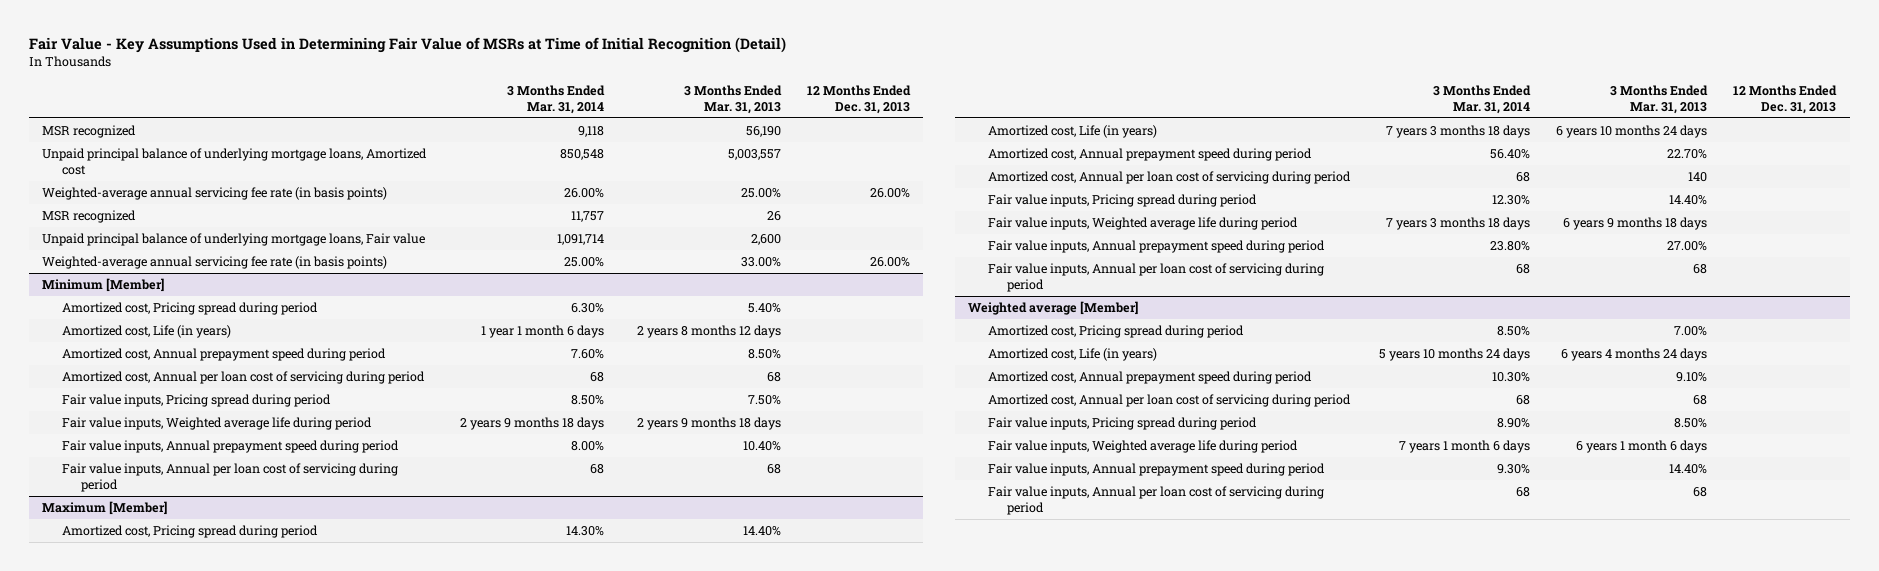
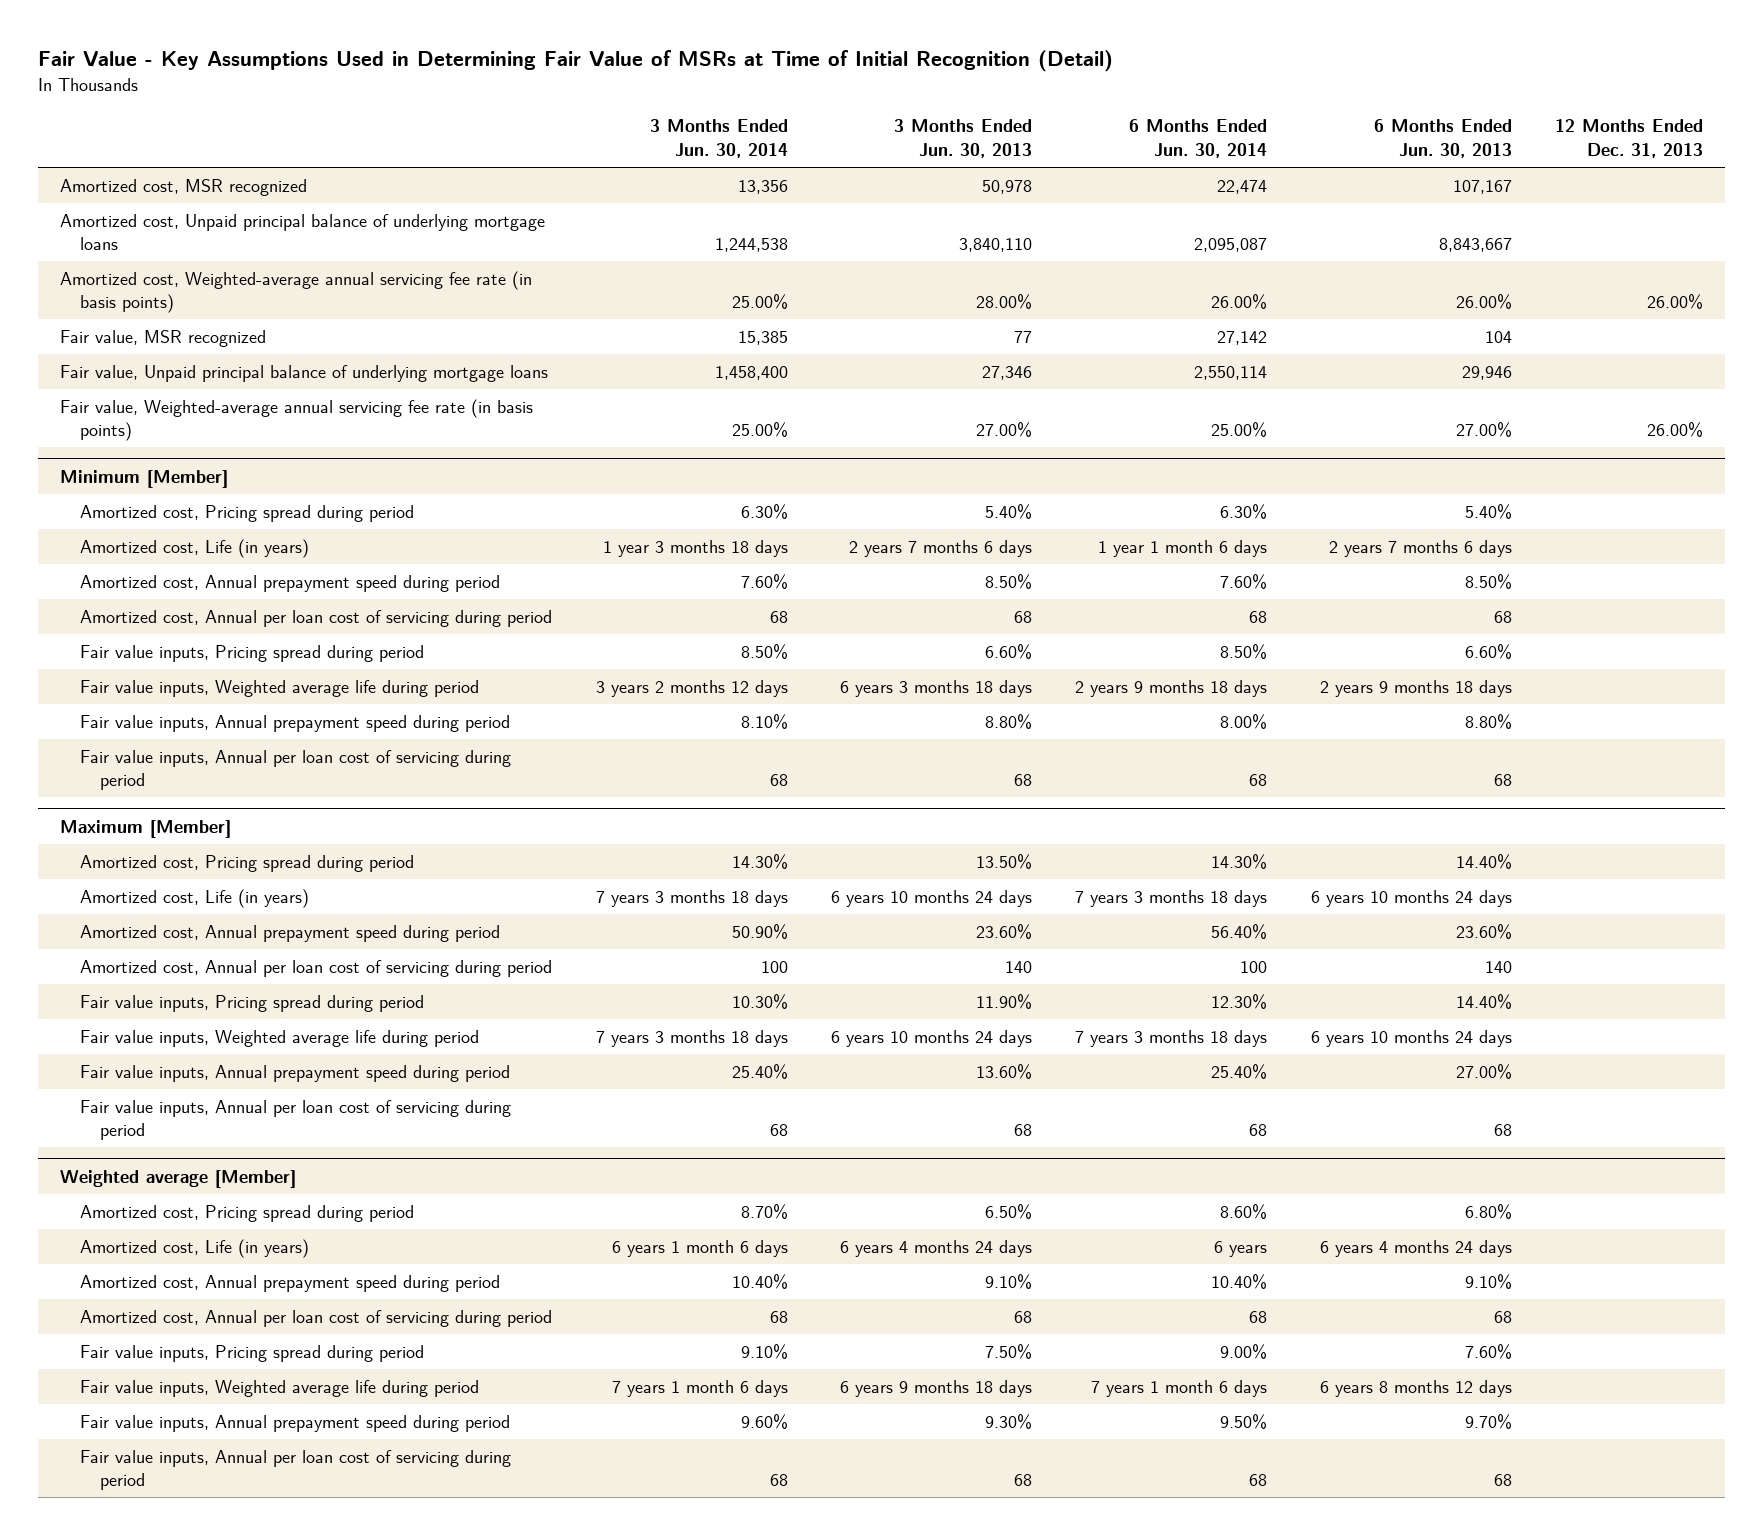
- | 3 Months Ended Mar. 31, 2014 | 3 Months Ended Mar. 31, 2013 | 12 Months Ended Dec. 31, 2013
+ | 3 Months Ended Jun. 30, 2014 | 3 Months Ended Jun. 30, 2013 | 6 Months Ended Jun. 30, 2014 | 6 Months Ended Jun. 30, 2013 | 12 Months Ended Dec. 31, 2013
- MSR recognized | 9,118 | 56,190 |
- Unpaid principal balance of underlying mortgage loans, Amortized cost | 850,548 | 5,003,557 |
- Weighted-average annual servicing fee rate (in basis points) | 26.00% | 25.00% | 26.00%
- MSR recognized | 11,757 | 26 |
- Unpaid principal balance of underlying mortgage loans, Fair value | 1,091,714 | 2,600 |
- Weighted-average annual servicing fee rate (in basis points) | 25.00% | 33.00% | 26.00%
+ Amortized cost, MSR recognized | 13,356 | 50,978 | 22,474 | 107,167 |
+ Amortized cost, Unpaid principal balance of underlying mortgage loans | 1,244,538 | 3,840,110 | 2,095,087 | 8,843,667 |
+ Amortized cost, Weighted-average annual servicing fee rate (in basis points) | 25.00% | 28.00% | 26.00% | 26.00% | 26.00%
+ Fair value, MSR recognized | 15,385 | 77 | 27,142 | 104 |
+ Fair value, Unpaid principal balance of underlying mortgage loans | 1,458,400 | 27,346 | 2,550,114 | 29,946 |
+ Fair value, Weighted-average annual servicing fee rate (in basis points) | 25.00% | 27.00% | 25.00% | 27.00% | 26.00%

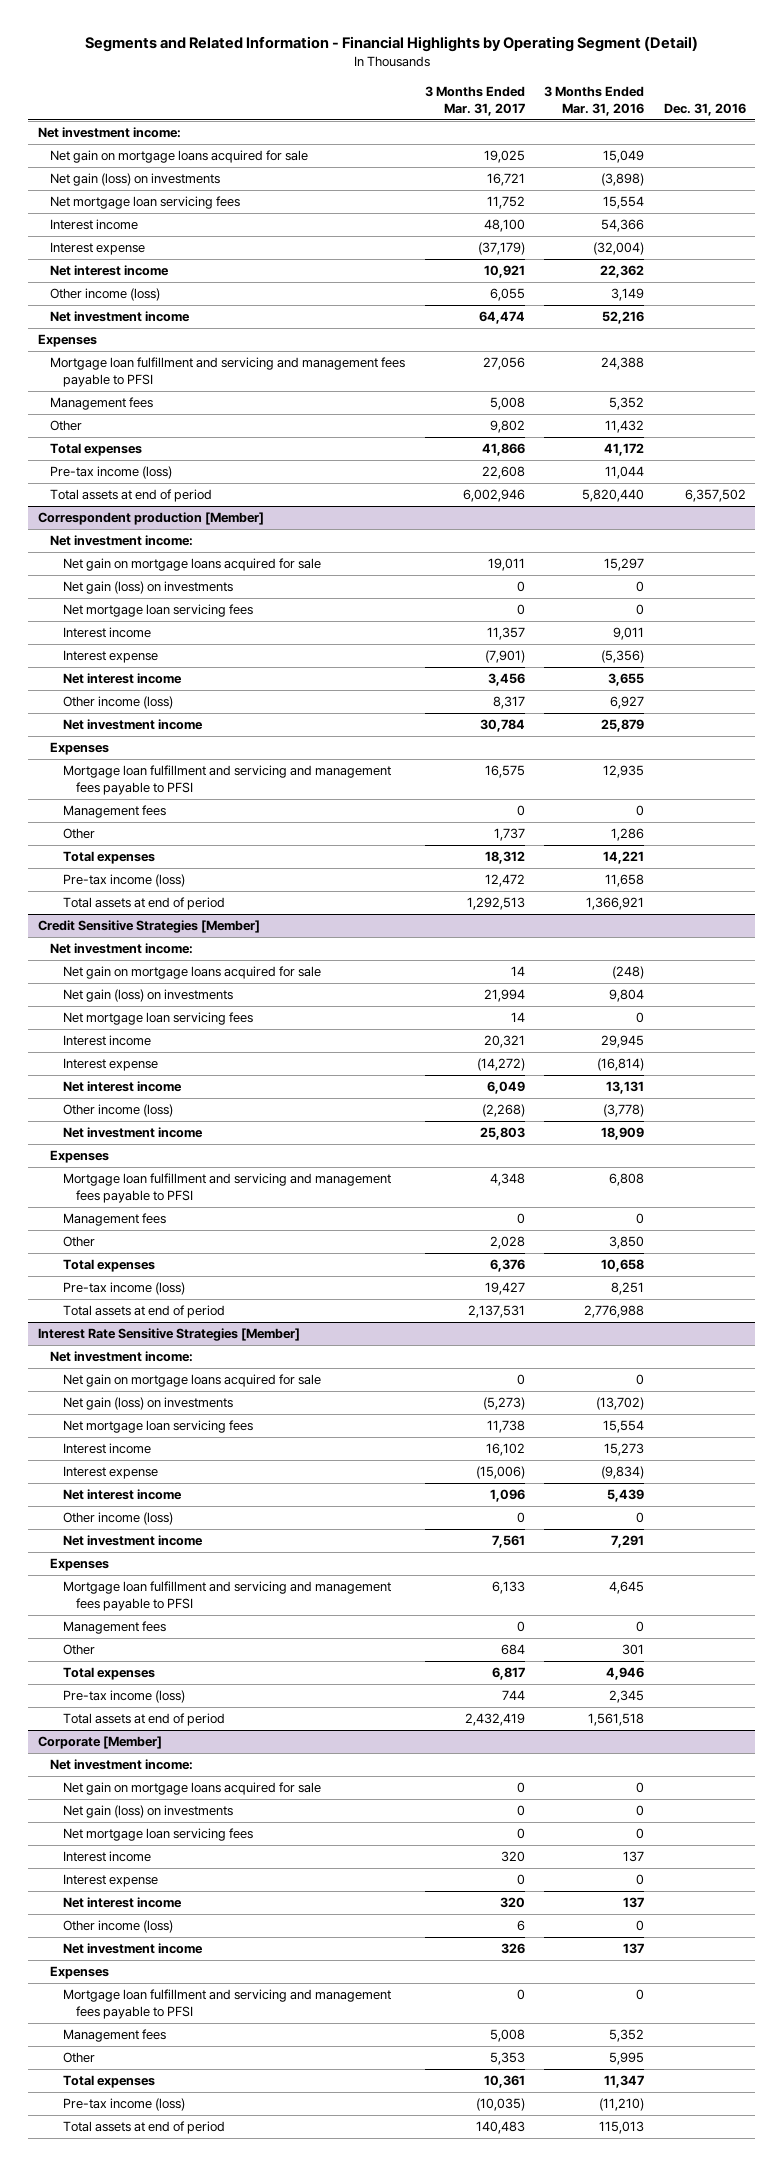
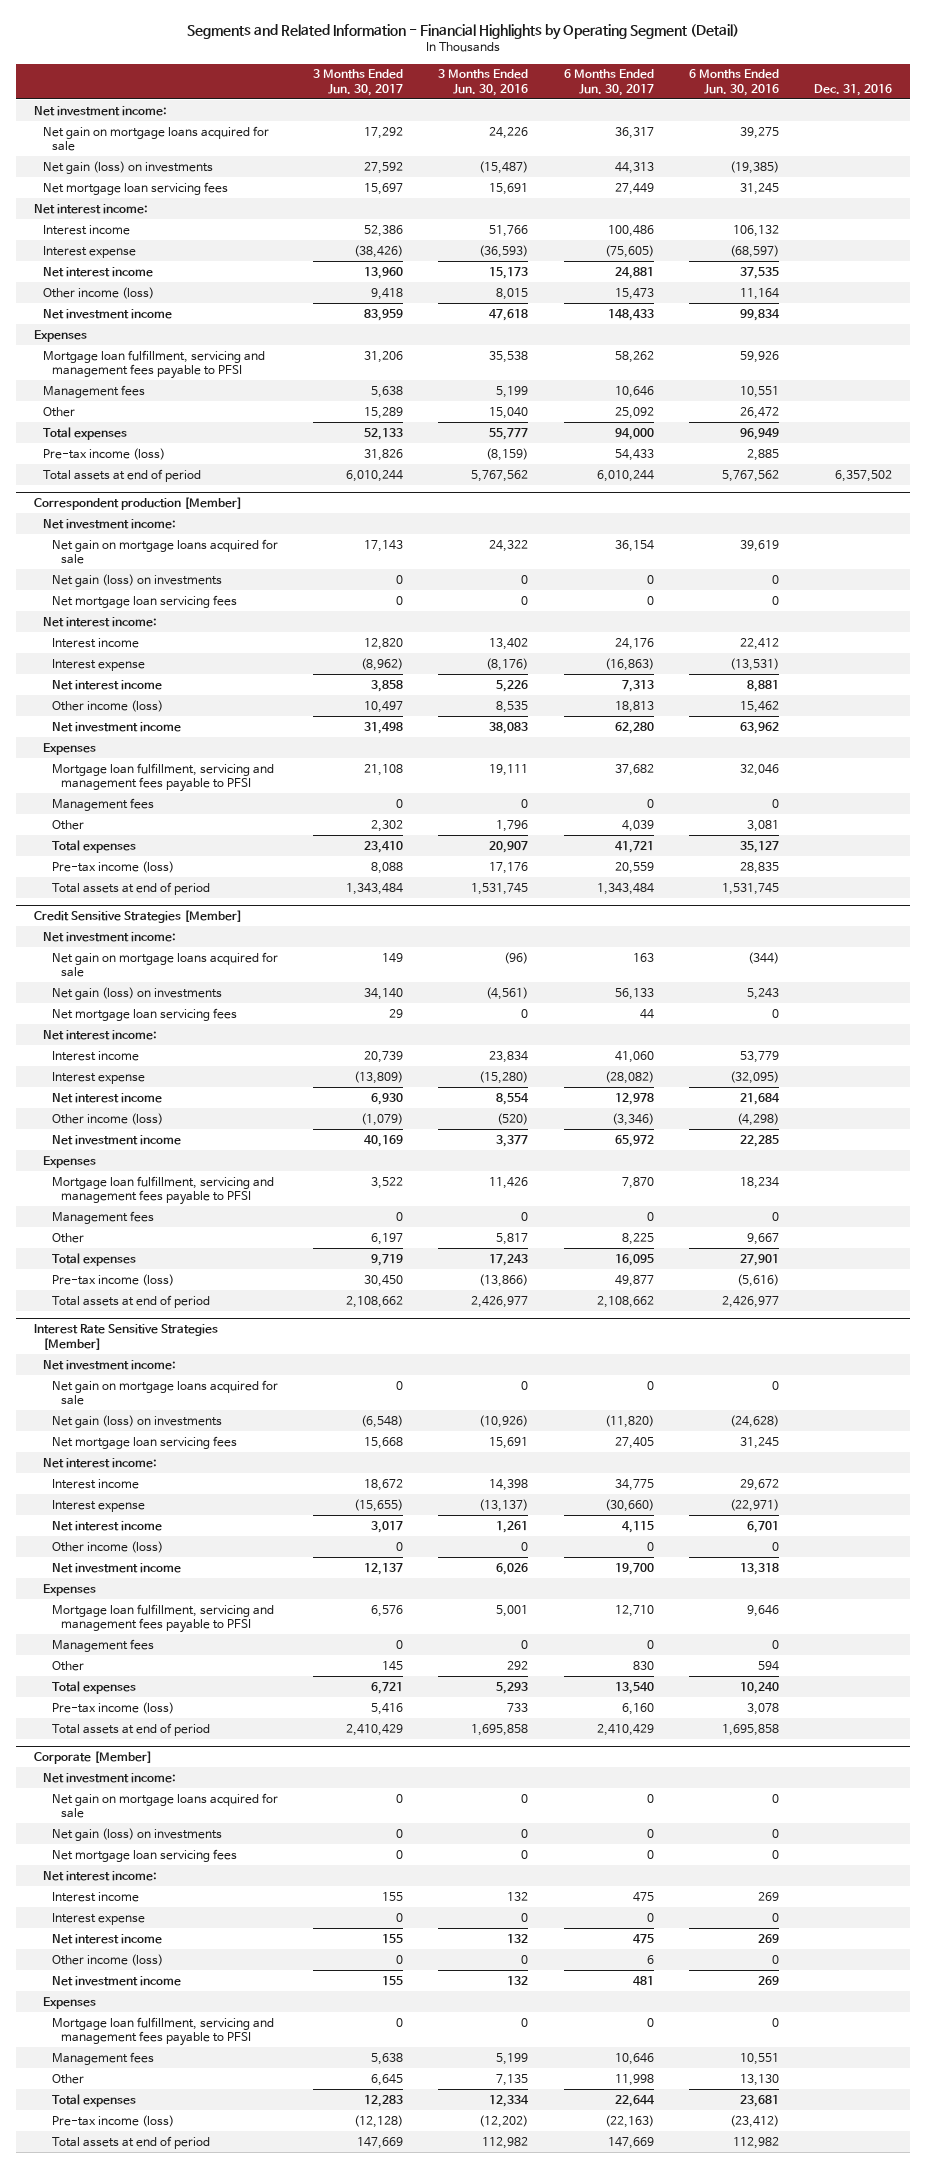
- | 3 Months Ended Mar. 31, 2017 | 3 Months Ended Mar. 31, 2016 | Dec. 31, 2016
+ | 3 Months Ended Jun. 30, 2017 | 3 Months Ended Jun. 30, 2016 | 6 Months Ended Jun. 30, 2017 | 6 Months Ended Jun. 30, 2016 | Dec. 31, 2016
+ Net interest income:
- Mortgage loan fulfillment and servicing and management fees payable to PFSI | 27,056 | 24,388 |
+ Mortgage loan fulfillment, servicing and management fees payable to PFSI | 31,206 | 35,538 | 58,262 | 59,926 |
@ Correspondent production [Member]
+ Net interest income:
- Mortgage loan fulfillment and servicing and management fees payable to PFSI | 16,575 | 12,935 |
+ Mortgage loan fulfillment, servicing and management fees payable to PFSI | 21,108 | 19,111 | 37,682 | 32,046 |
@ Credit Sensitive Strategies [Member]
+ Net interest income:
- Mortgage loan fulfillment and servicing and management fees payable to PFSI | 4,348 | 6,808 |
+ Mortgage loan fulfillment, servicing and management fees payable to PFSI | 3,522 | 11,426 | 7,870 | 18,234 |
@ Interest Rate Sensitive Strategies [Member]
+ Net interest income:
- Mortgage loan fulfillment and servicing and management fees payable to PFSI | 6,133 | 4,645 |
+ Mortgage loan fulfillment, servicing and management fees payable to PFSI | 6,576 | 5,001 | 12,710 | 9,646 |
@ Corporate [Member]
+ Net interest income:
- Mortgage loan fulfillment and servicing and management fees payable to PFSI | 0 | 0 |
+ Mortgage loan fulfillment, servicing and management fees payable to PFSI | 0 | 0 | 0 | 0 |

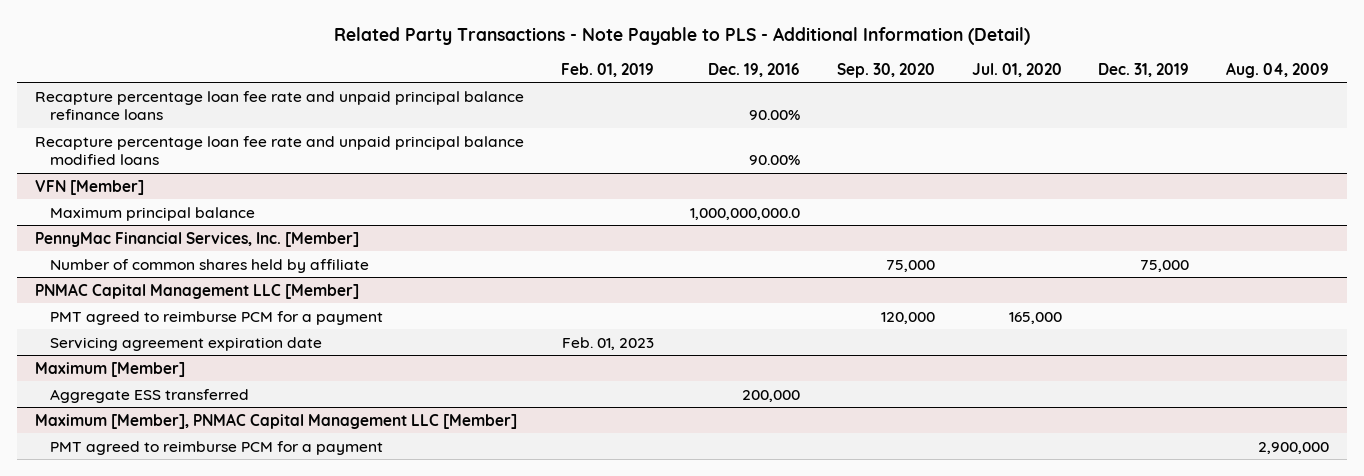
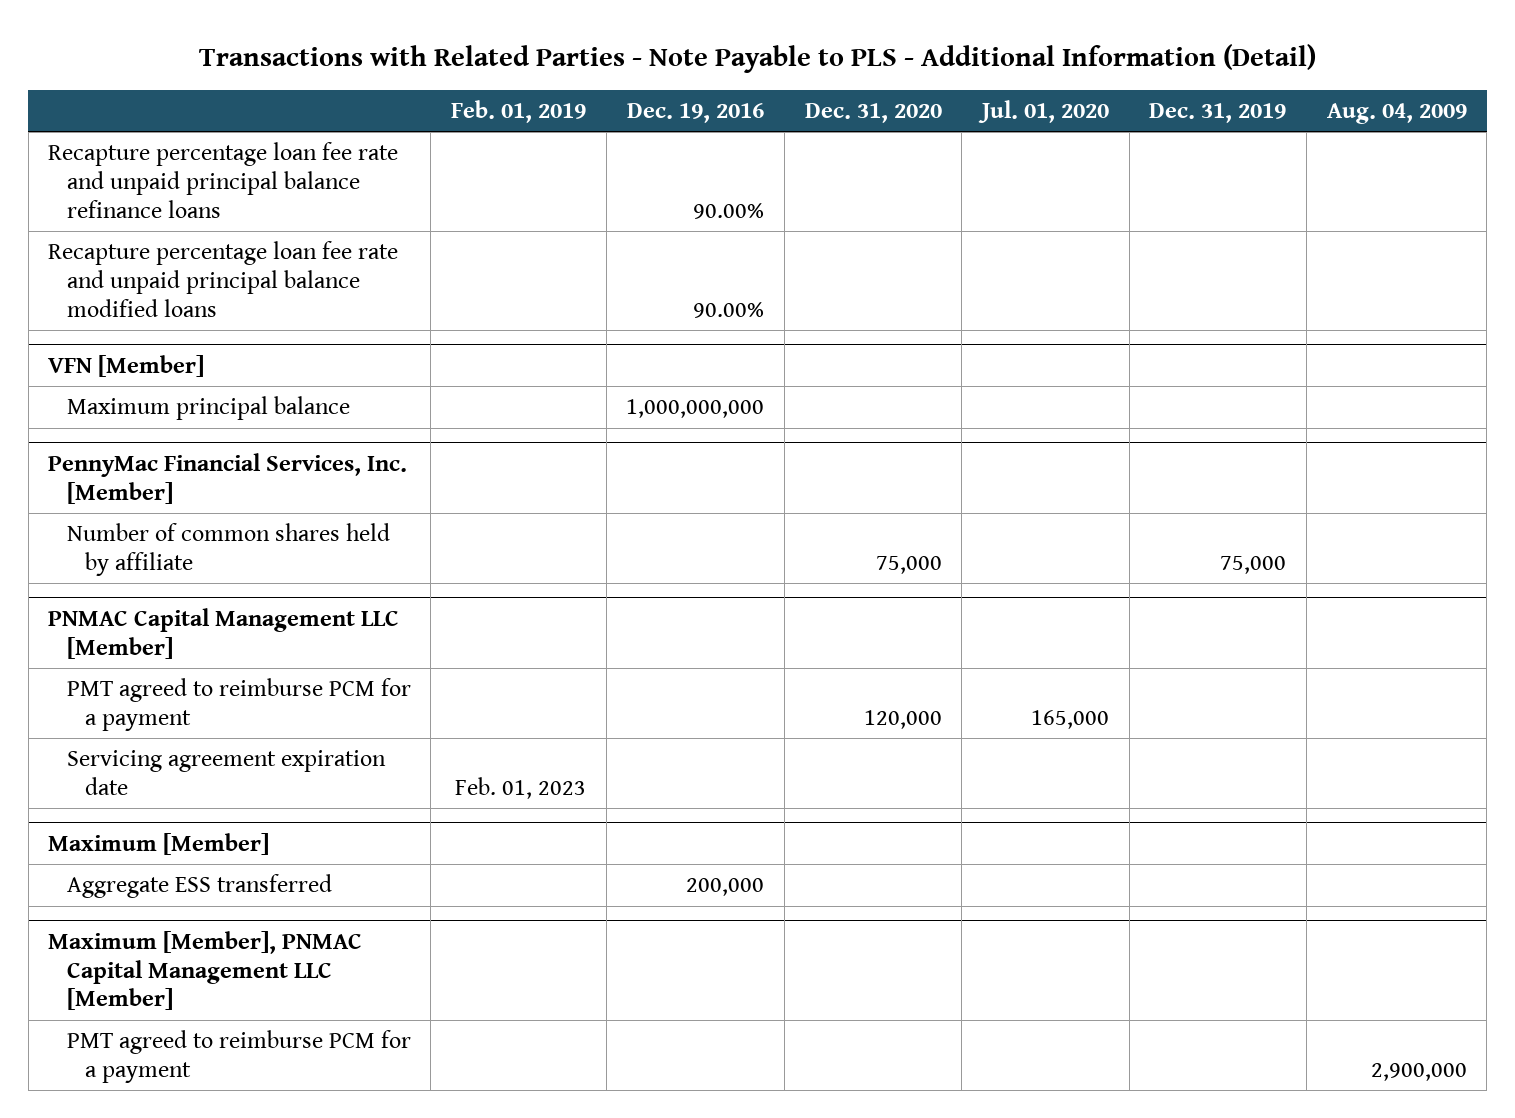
- Related Party Transactions - Note Payable to PLS - Additional Information (Detail)
+ Transactions with Related Parties - Note Payable to PLS - Additional Information (Detail)
- | Feb. 01, 2019 | Dec. 19, 2016 | Sep. 30, 2020 | Jul. 01, 2020 | Dec. 31, 2019 | Aug. 04, 2009
+ | Feb. 01, 2019 | Dec. 19, 2016 | Dec. 31, 2020 | Jul. 01, 2020 | Dec. 31, 2019 | Aug. 04, 2009
@ VFN [Member]
- Maximum principal balance | | 1,000,000,000.0 | | | |
+ Maximum principal balance | | 1,000,000,000 | | | |

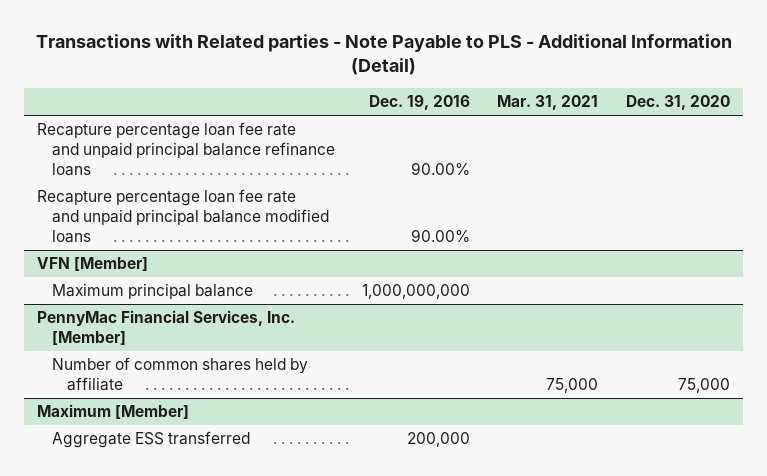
- Transactions with Related Parties - Note Payable to PLS - Additional Information (Detail)
+ Transactions with Related parties - Note Payable to PLS - Additional Information (Detail)
- | Feb. 01, 2019 | Dec. 19, 2016 | Dec. 31, 2020 | Jul. 01, 2020 | Dec. 31, 2019 | Aug. 04, 2009
+ | Dec. 19, 2016 | Mar. 31, 2021 | Dec. 31, 2020
- PNMAC Capital Management LLC [Member]
- PMT agreed to reimburse PCM for a payment | | | 120,000 | 165,000 | |
- Servicing agreement expiration date | Feb. 01, 2023 | | | | |
- Maximum [Member], PNMAC Capital Management LLC [Member]
- PMT agreed to reimburse PCM for a payment | | | | | | 2,900,000

